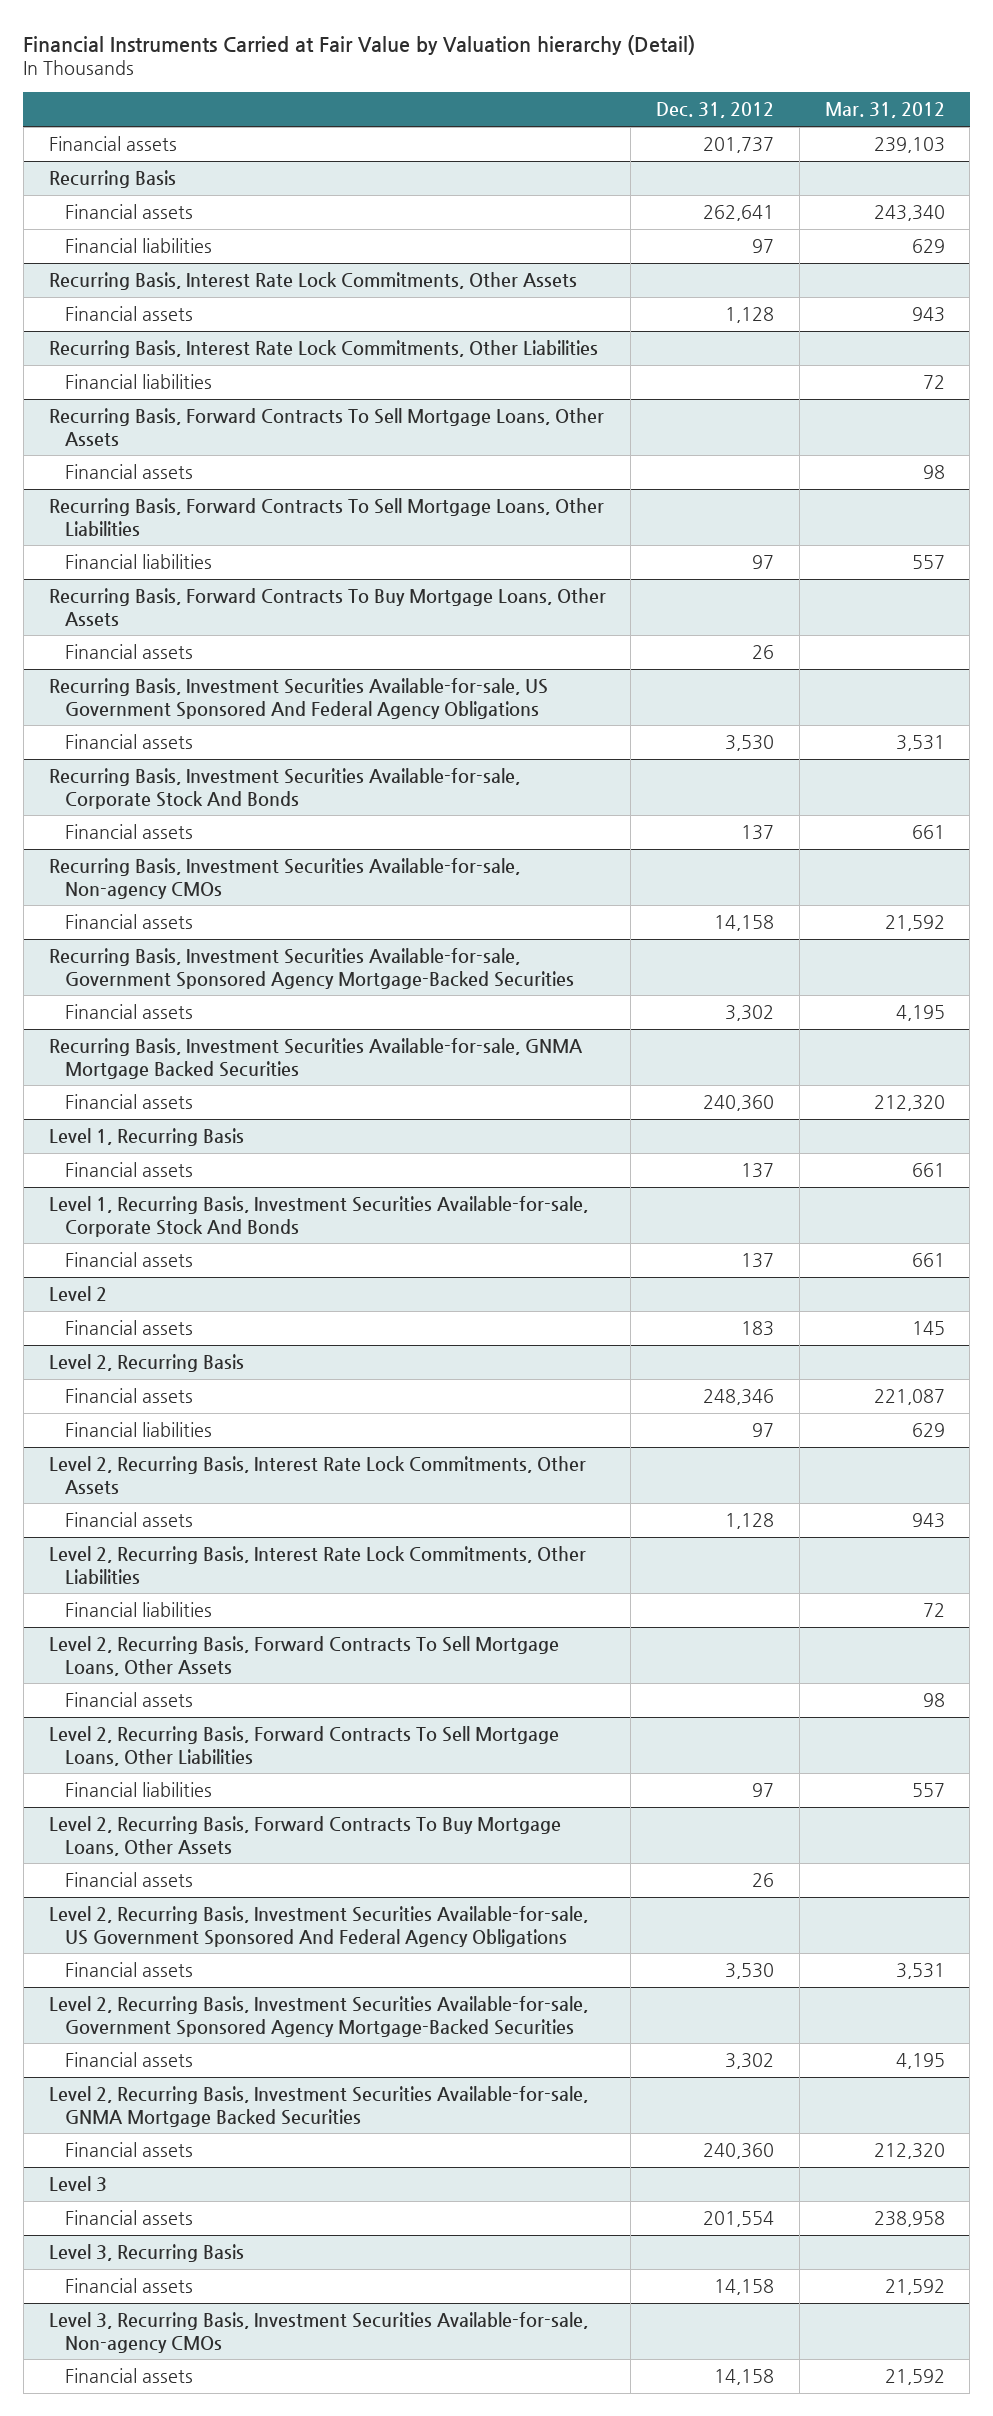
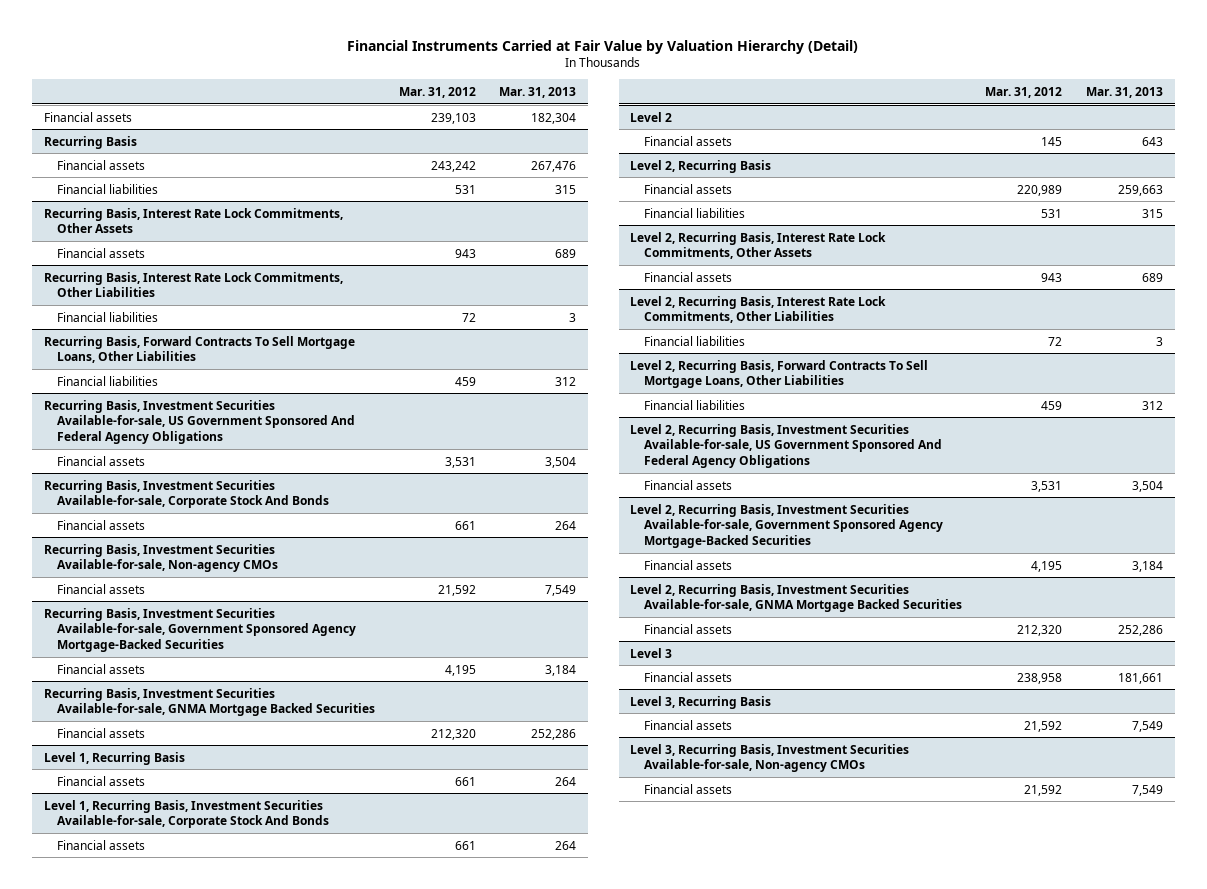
- Financial Instruments Carried at Fair Value by Valuation hierarchy (Detail)
+ Financial Instruments Carried at Fair Value by Valuation Hierarchy (Detail)
- | Dec. 31, 2012 | Mar. 31, 2012
+ | Mar. 31, 2012 | Mar. 31, 2013
@ Recurring Basis
- Financial assets | 262,641 | 243,340
- Financial liabilities | 97 | 629
+ Financial assets | 243,242 | 267,476
+ Financial liabilities | 531 | 315
- Recurring Basis, Forward Contracts To Sell Mortgage Loans, Other Assets
- Financial assets | | 98
@ Recurring Basis, Forward Contracts To Sell Mortgage Loans, Other Liabilities
- Financial liabilities | 97 | 557
- Recurring Basis, Forward Contracts To Buy Mortgage Loans, Other Assets
- Financial assets | 26 |
@ Recurring Basis, Forward Contracts To Sell Mortgage Loans, Other Liabilities
+ Financial liabilities | 459 | 312
@ Level 2, Recurring Basis
- Financial assets | 248,346 | 221,087
- Financial liabilities | 97 | 629
+ Financial assets | 220,989 | 259,663
+ Financial liabilities | 531 | 315
- Level 2, Recurring Basis, Forward Contracts To Sell Mortgage Loans, Other Assets
- Financial assets | | 98
@ Level 2, Recurring Basis, Forward Contracts To Sell Mortgage Loans, Other Liabilities
- Financial liabilities | 97 | 557
- Level 2, Recurring Basis, Forward Contracts To Buy Mortgage Loans, Other Assets
- Financial assets | 26 |
@ Level 2, Recurring Basis, Forward Contracts To Sell Mortgage Loans, Other Liabilities
+ Financial liabilities | 459 | 312

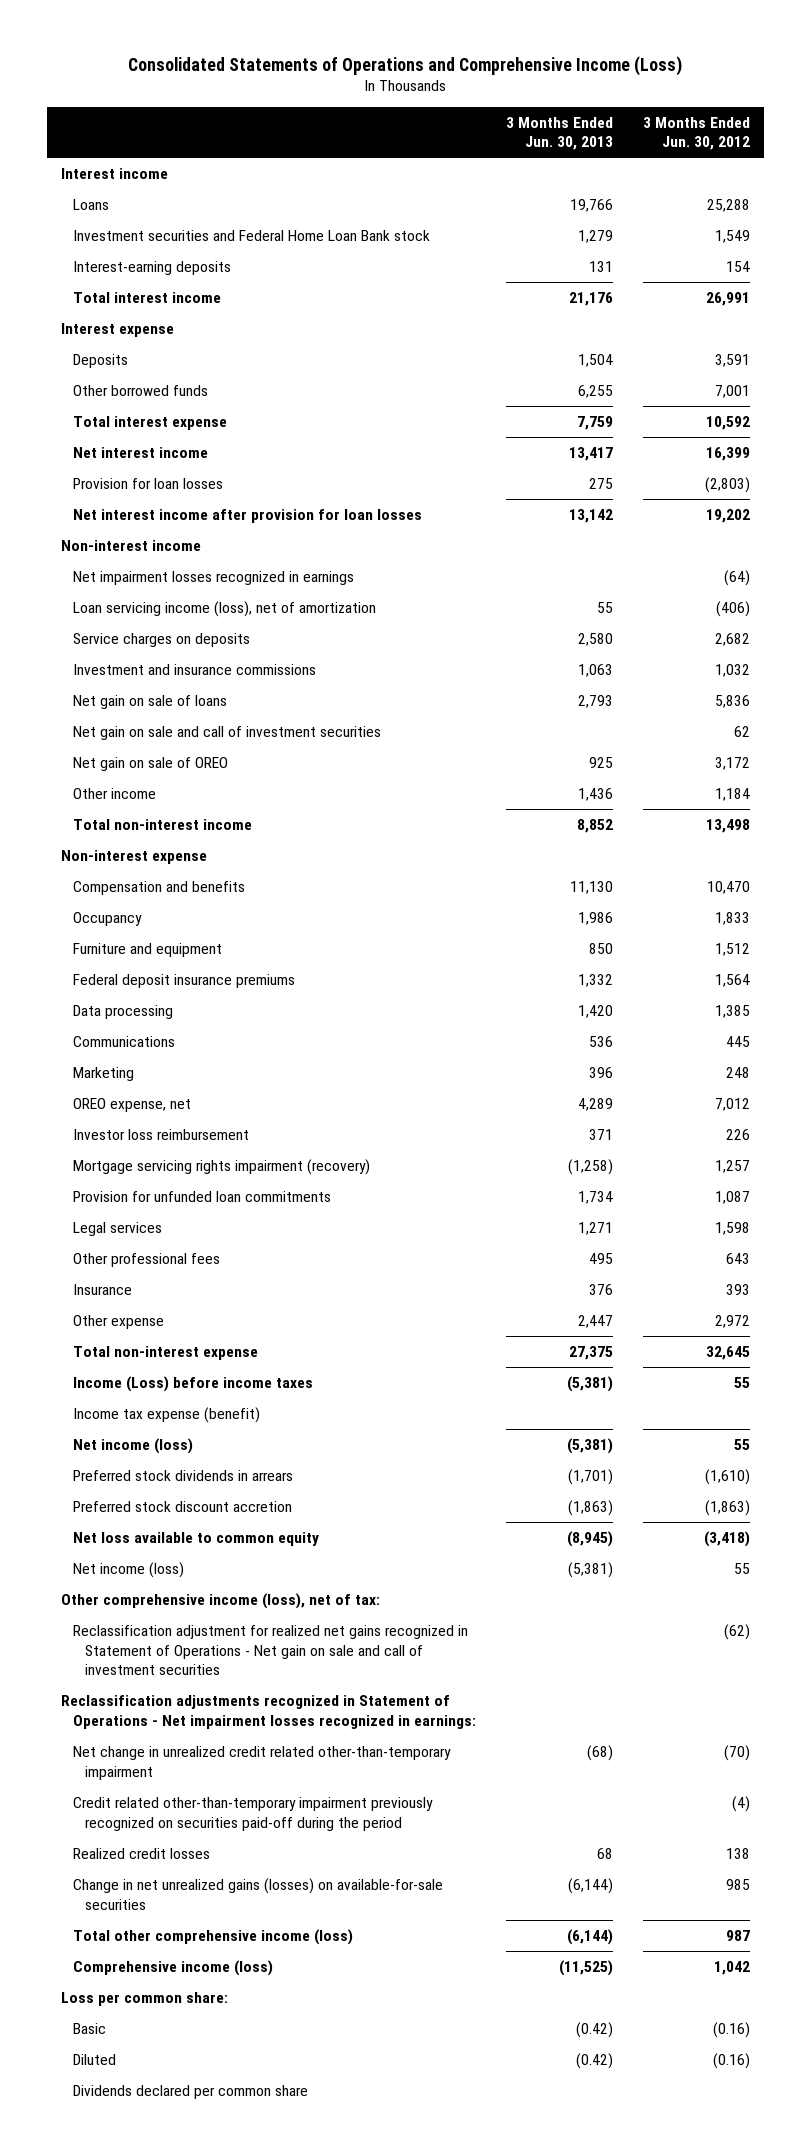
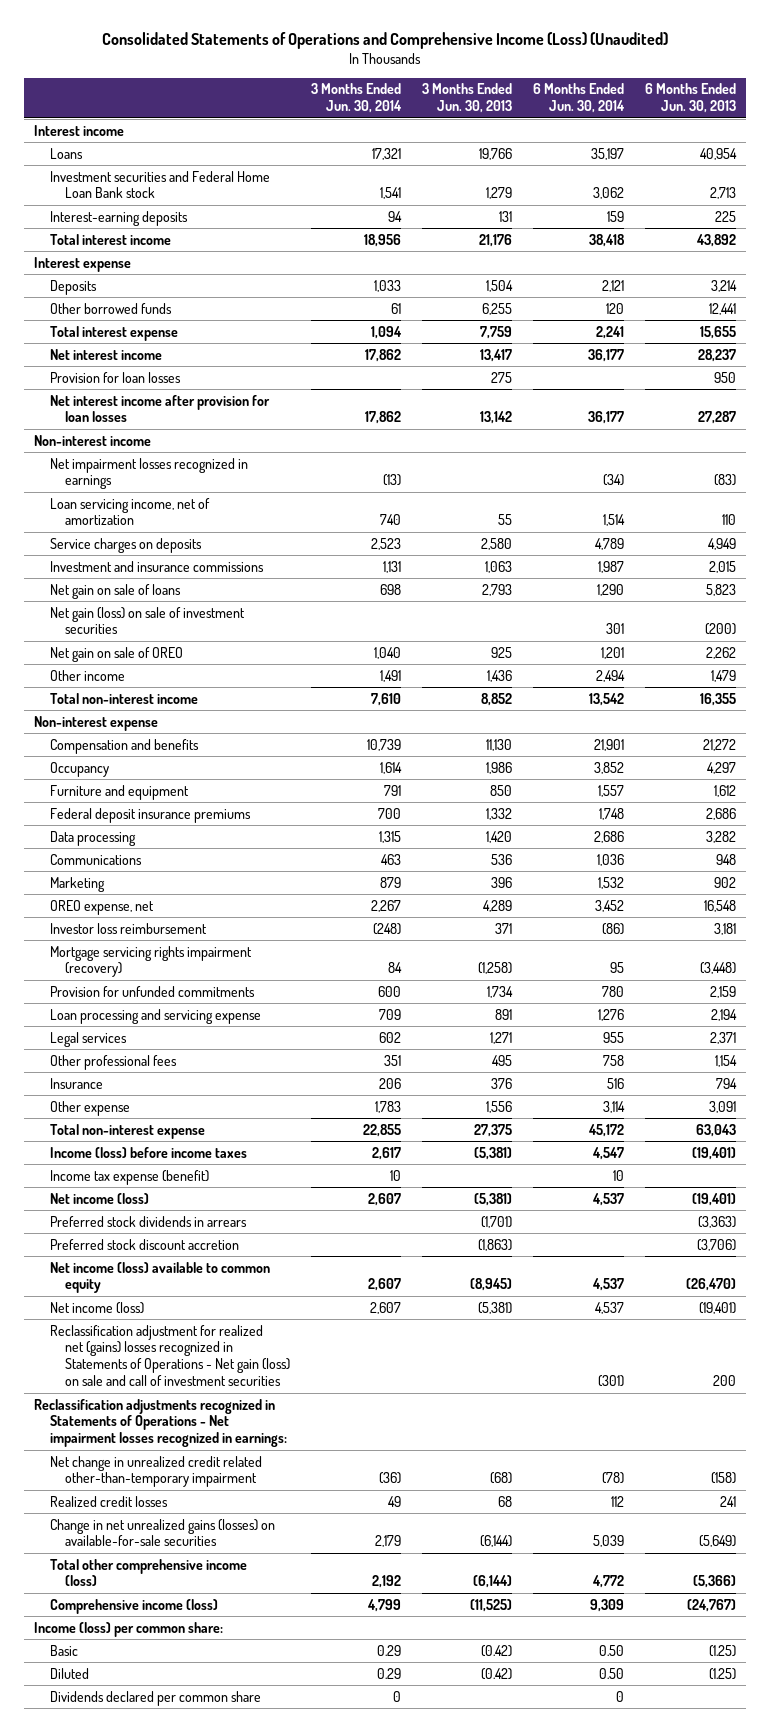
- Consolidated Statements of Operations and Comprehensive Income (Loss)
+ Consolidated Statements of Operations and Comprehensive Income (Loss) (Unaudited)
- | 3 Months Ended Jun. 30, 2013 | 3 Months Ended Jun. 30, 2012
+ | 3 Months Ended Jun. 30, 2014 | 3 Months Ended Jun. 30, 2013 | 6 Months Ended Jun. 30, 2014 | 6 Months Ended Jun. 30, 2013
- Loan servicing income (loss), net of amortization | 55 | (406)
+ Loan servicing income, net of amortization | 740 | 55 | 1,514 | 110
- Net gain on sale and call of investment securities | | 62
+ Net gain (loss) on sale of investment securities | | | 301 | (200)
- Provision for unfunded loan commitments | 1,734 | 1,087
+ Provision for unfunded commitments | 600 | 1,734 | 780 | 2,159
+ Loan processing and servicing expense | 709 | 891 | 1,276 | 2,194
- Other expense | 2,447 | 2,972
+ Other expense | 1,783 | 1,556 | 3,114 | 3,091
- Income (Loss) before income taxes | (5,381) | 55
+ Income (loss) before income taxes | 2,617 | (5,381) | 4,547 | (19,401)
- Net loss available to common equity | (8,945) | (3,418)
+ Net income (loss) available to common equity | 2,607 | (8,945) | 4,537 | (26,470)
- Other comprehensive income (loss), net of tax:
- Reclassification adjustment for realized net gains recognized in Statement of Operations - Net gain on sale and call of investment securities | | (62)
- Reclassification adjustments recognized in Statement of Operations - Net impairment losses recognized in earnings:
+ Reclassification adjustment for realized net (gains) losses recognized in Statements of Operations - Net gain (loss) on sale and call of investment securities | | | (301) | 200
+ Reclassification adjustments recognized in Statements of Operations - Net impairment losses recognized in earnings:
- Credit related other-than-temporary impairment previously recognized on securities paid-off during the period | | (4)
- Loss per common share:
+ Income (loss) per common share:

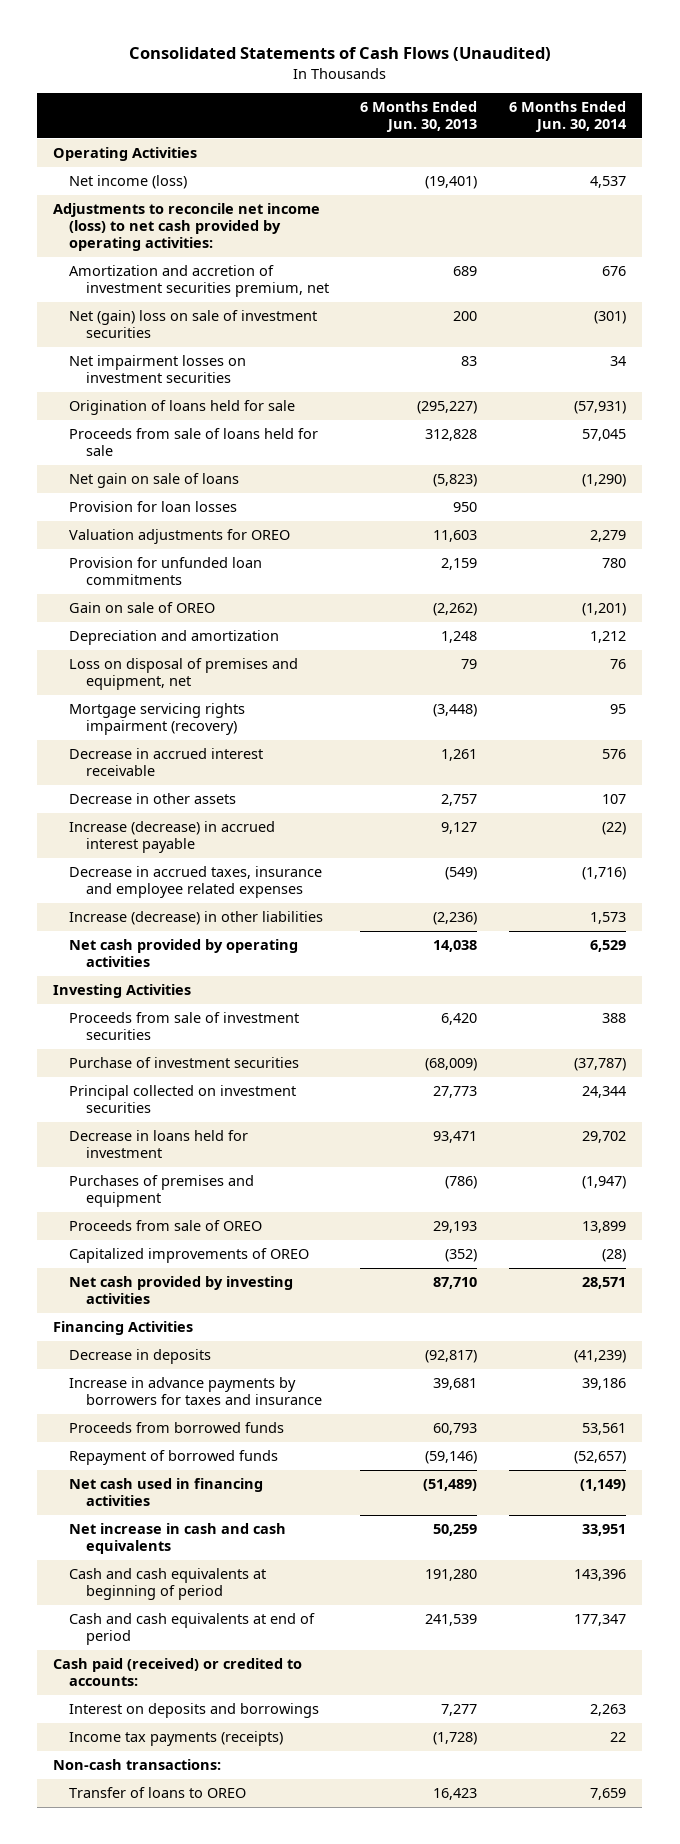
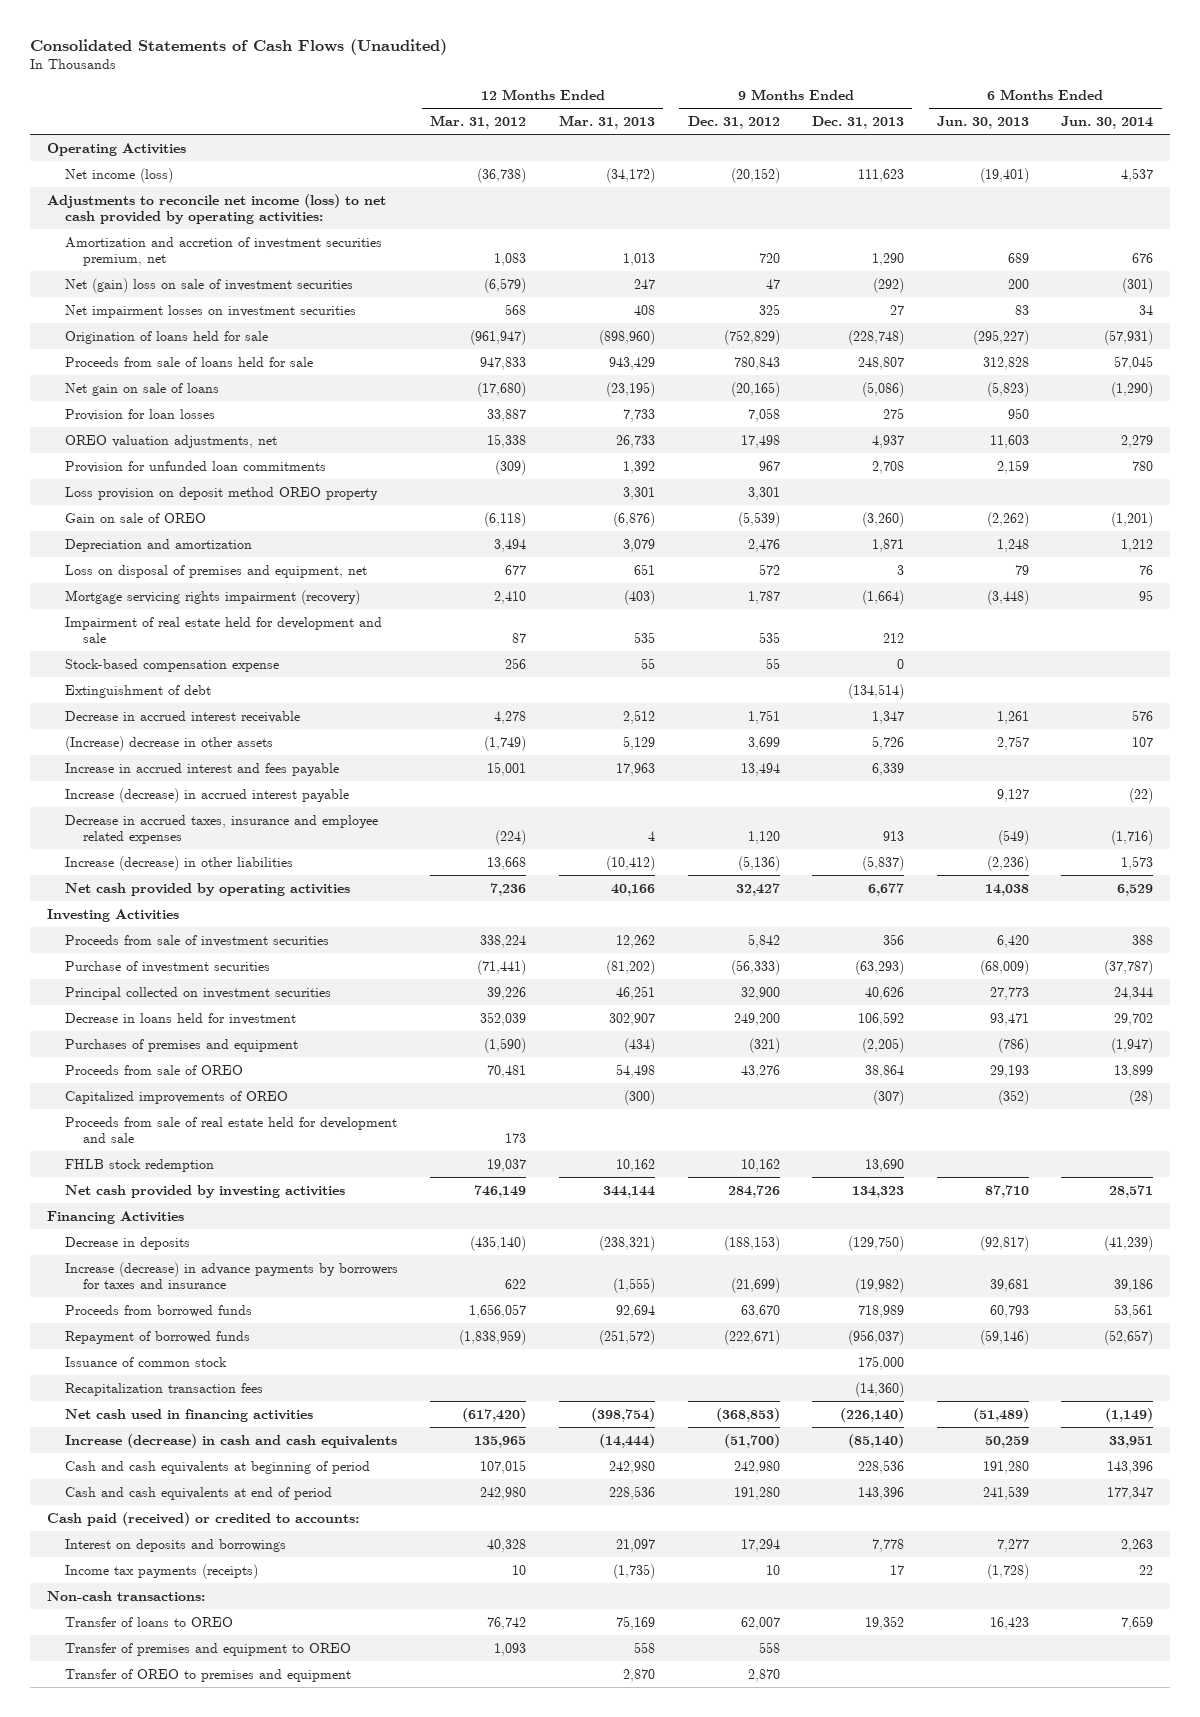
- | 6 Months Ended Jun. 30, 2013 | 6 Months Ended Jun. 30, 2014
+ | 12 Months Ended Mar. 31, 2012 | 12 Months Ended Mar. 31, 2013 | 9 Months Ended Dec. 31, 2012 | 9 Months Ended Dec. 31, 2013 | 6 Months Ended Jun. 30, 2013 | 6 Months Ended Jun. 30, 2014
- Valuation adjustments for OREO | 11,603 | 2,279
+ OREO valuation adjustments, net | 15,338 | 26,733 | 17,498 | 4,937 | 11,603 | 2,279
+ Loss provision on deposit method OREO property | | 3,301 | 3,301 | | |
+ Impairment of real estate held for development and sale | 87 | 535 | 535 | 212 | |
+ Stock-based compensation expense | 256 | 55 | 55 | 0 | |
+ Extinguishment of debt | | | | (134,514) | |
- Decrease in other assets | 2,757 | 107
+ (Increase) decrease in other assets | (1,749) | 5,129 | 3,699 | 5,726 | 2,757 | 107
+ Increase in accrued interest and fees payable | 15,001 | 17,963 | 13,494 | 6,339 | |
+ Proceeds from sale of real estate held for development and sale | 173 | | | | |
+ FHLB stock redemption | 19,037 | 10,162 | 10,162 | 13,690 | |
- Increase in advance payments by borrowers for taxes and insurance | 39,681 | 39,186
+ Increase (decrease) in advance payments by borrowers for taxes and insurance | 622 | (1,555) | (21,699) | (19,982) | 39,681 | 39,186
+ Issuance of common stock | | | | 175,000 | |
+ Recapitalization transaction fees | | | | (14,360) | |
- Net increase in cash and cash equivalents | 50,259 | 33,951
+ Increase (decrease) in cash and cash equivalents | 135,965 | (14,444) | (51,700) | (85,140) | 50,259 | 33,951
+ Transfer of premises and equipment to OREO | 1,093 | 558 | 558 | | |
+ Transfer of OREO to premises and equipment | | 2,870 | 2,870 | | |

